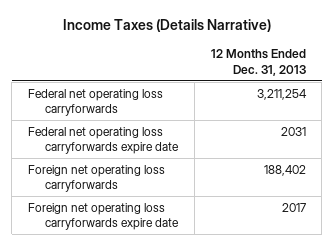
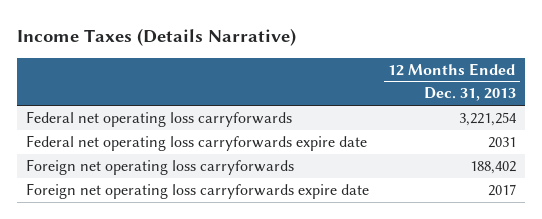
- Federal net operating loss carryforwards | 3,211,254
+ Federal net operating loss carryforwards | 3,221,254

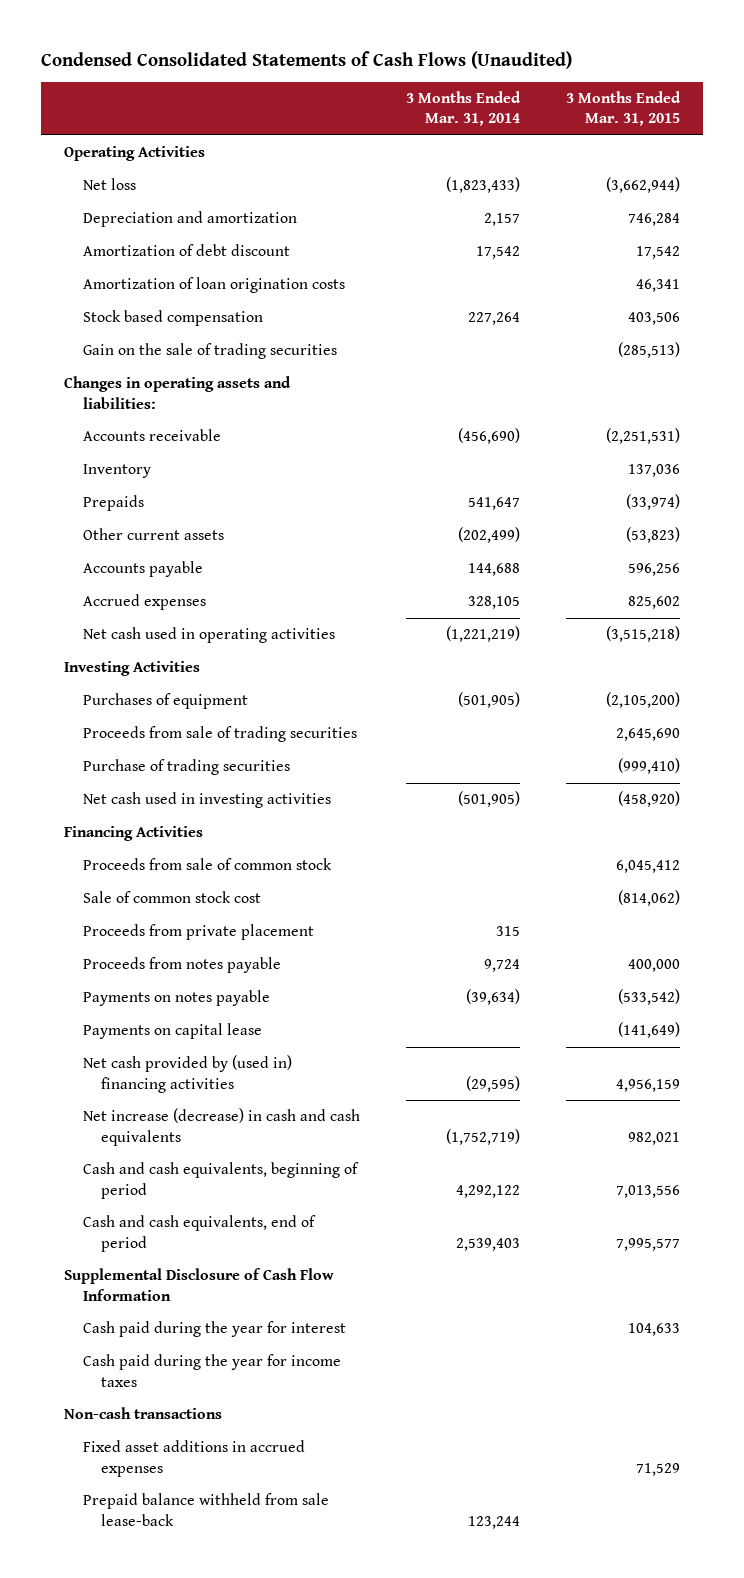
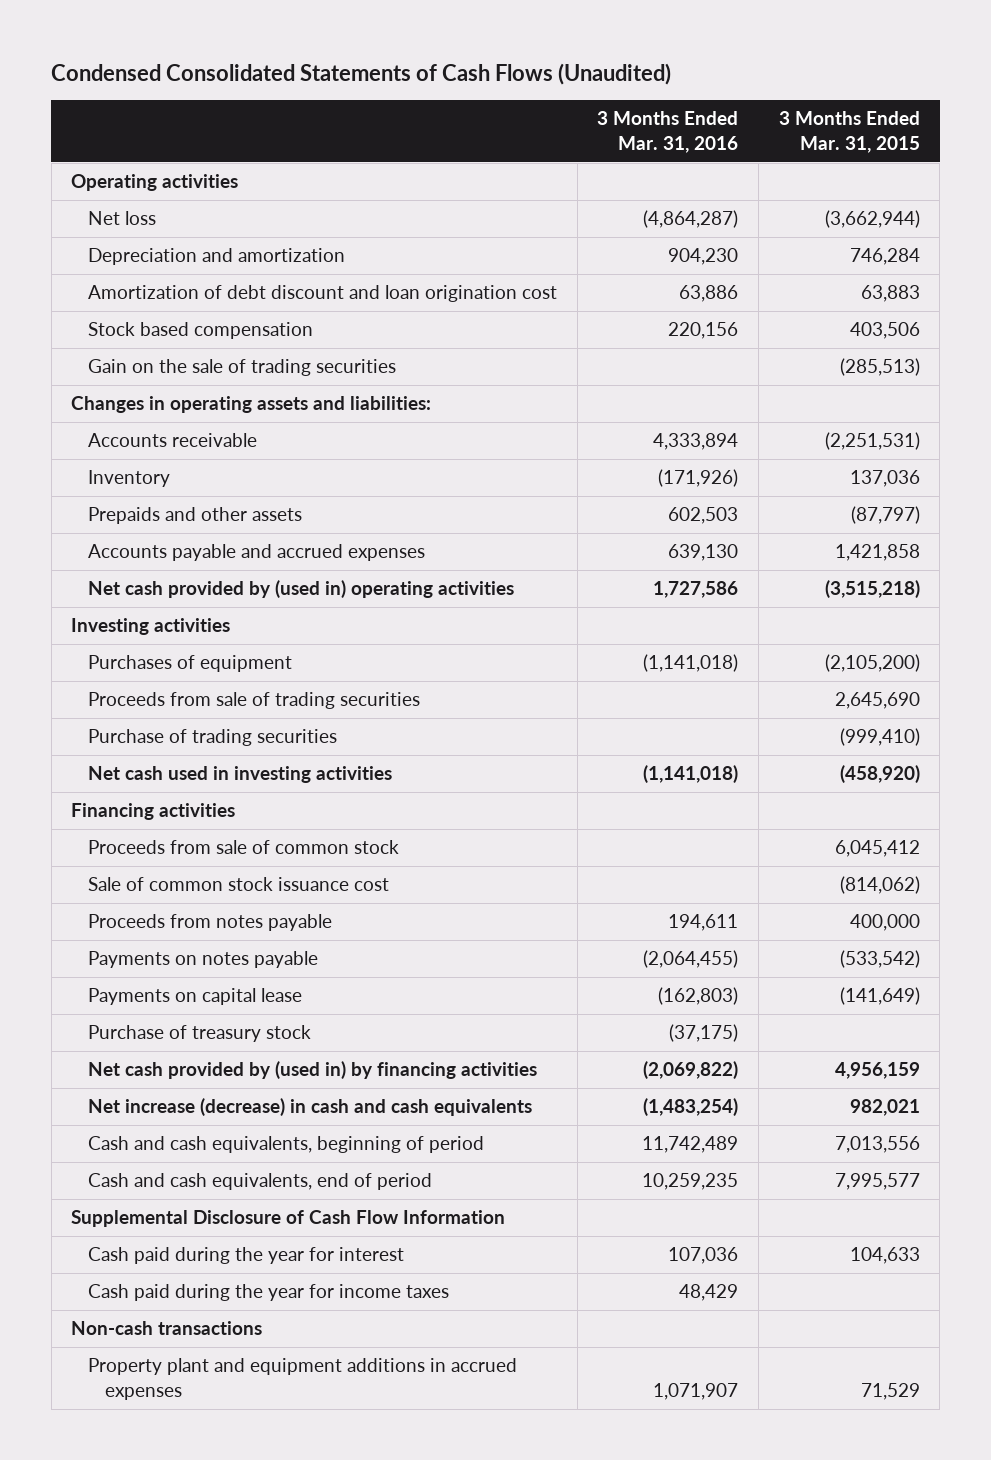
- | 3 Months Ended Mar. 31, 2014 | 3 Months Ended Mar. 31, 2015
+ | 3 Months Ended Mar. 31, 2016 | 3 Months Ended Mar. 31, 2015
- Operating Activities
+ Operating activities
- Amortization of debt discount | 17,542 | 17,542
- Amortization of loan origination costs | | 46,341
+ Amortization of debt discount and loan origination cost | 63,886 | 63,883
- Prepaids | 541,647 | (33,974)
- Other current assets | (202,499) | (53,823)
- Accounts payable | 144,688 | 596,256
- Accrued expenses | 328,105 | 825,602
- Net cash used in operating activities | (1,221,219) | (3,515,218)
- Investing Activities
+ Prepaids and other assets | 602,503 | (87,797)
+ Accounts payable and accrued expenses | 639,130 | 1,421,858
+ Net cash provided by (used in) operating activities | 1,727,586 | (3,515,218)
+ Investing activities
- Financing Activities
+ Financing activities
- Sale of common stock cost | | (814,062)
- Proceeds from private placement | 315 |
+ Sale of common stock issuance cost | | (814,062)
- Net cash provided by (used in) financing activities | (29,595) | 4,956,159
+ Purchase of treasury stock | (37,175) |
+ Net cash provided by (used in) by financing activities | (2,069,822) | 4,956,159
- Fixed asset additions in accrued expenses | | 71,529
- Prepaid balance withheld from sale lease-back | 123,244 |
+ Property plant and equipment additions in accrued expenses | 1,071,907 | 71,529

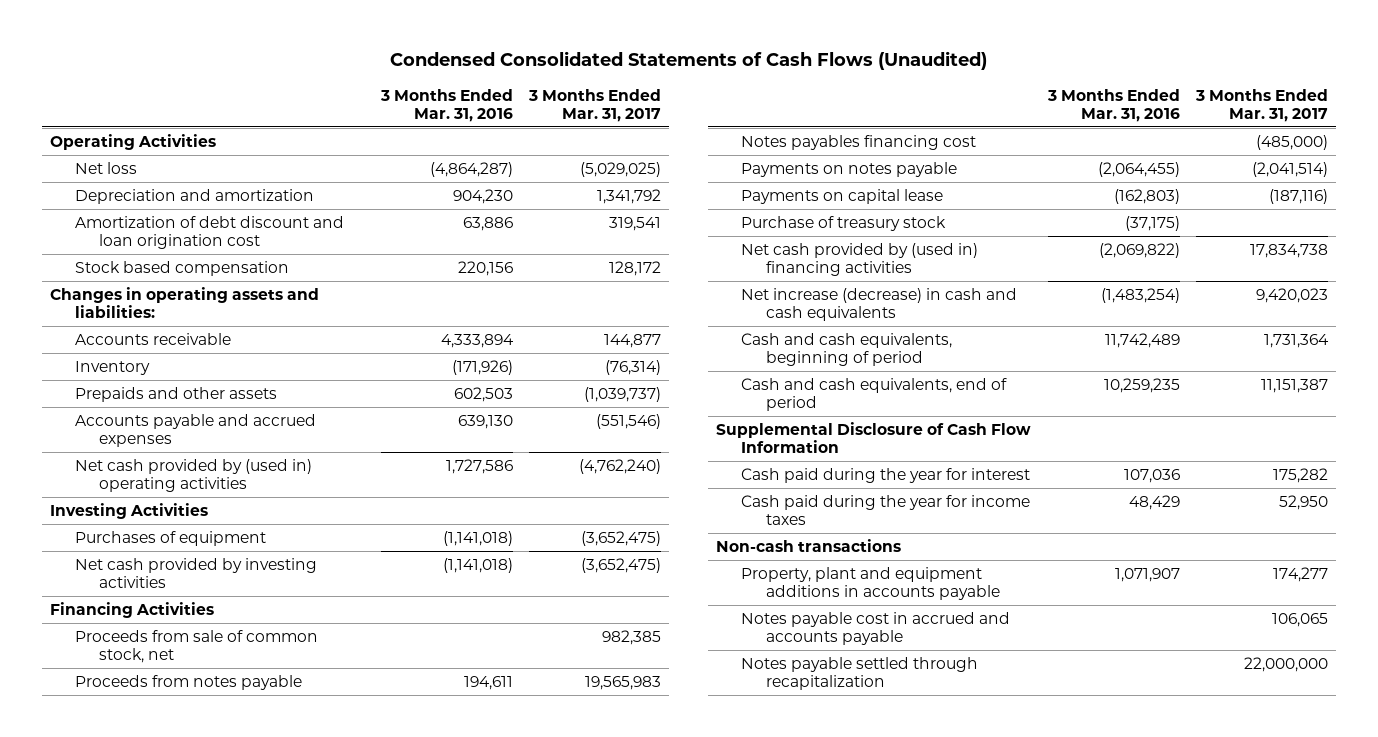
- | 3 Months Ended Mar. 31, 2016 | 3 Months Ended Mar. 31, 2015
+ | 3 Months Ended Mar. 31, 2016 | 3 Months Ended Mar. 31, 2017
- Operating activities
+ Operating Activities
- Gain on the sale of trading securities | | (285,513)
- Investing activities
+ Investing Activities
- Proceeds from sale of trading securities | | 2,645,690
- Purchase of trading securities | | (999,410)
- Net cash used in investing activities | (1,141,018) | (458,920)
- Financing activities
- Proceeds from sale of common stock | | 6,045,412
- Sale of common stock issuance cost | | (814,062)
+ Net cash provided by investing activities | (1,141,018) | (3,652,475)
+ Financing Activities
+ Proceeds from sale of common stock, net | | 982,385
+ Notes payables financing cost | | (485,000)
- Net cash provided by (used in) by financing activities | (2,069,822) | 4,956,159
+ Net cash provided by (used in) financing activities | (2,069,822) | 17,834,738
- Property plant and equipment additions in accrued expenses | 1,071,907 | 71,529
+ Property, plant and equipment additions in accounts payable | 1,071,907 | 174,277
+ Notes payable cost in accrued and accounts payable | | 106,065
+ Notes payable settled through recapitalization | | 22,000,000

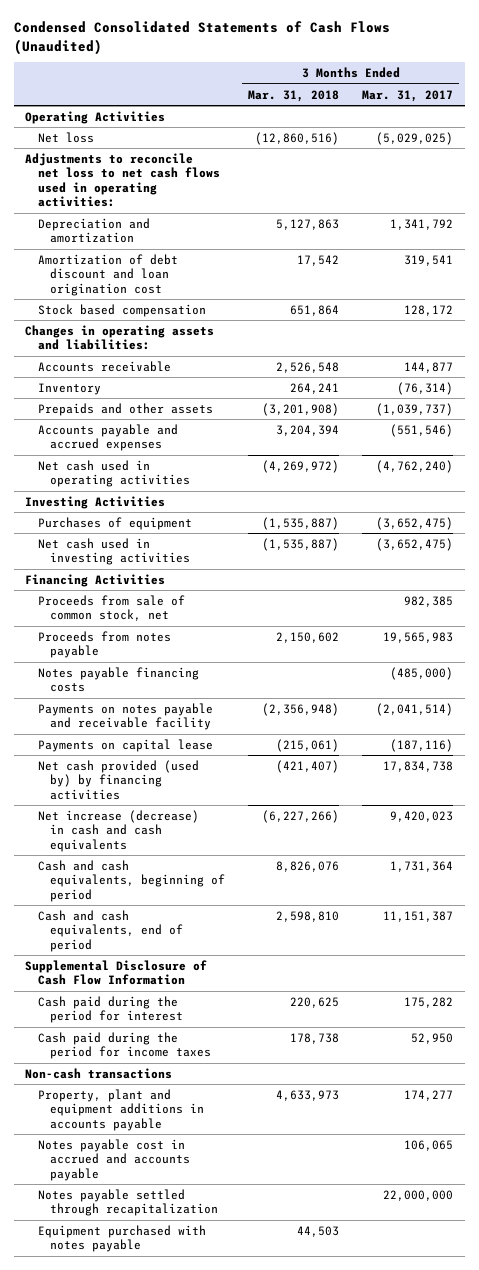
- | 3 Months Ended Mar. 31, 2016 | 3 Months Ended Mar. 31, 2017
+ | 3 Months Ended Mar. 31, 2018 | 3 Months Ended Mar. 31, 2017
+ Adjustments to reconcile net loss to net cash flows used in operating activities:
- Net cash provided by (used in) operating activities | 1,727,586 | (4,762,240)
+ Net cash used in operating activities | (4,269,972) | (4,762,240)
- Net cash provided by investing activities | (1,141,018) | (3,652,475)
+ Net cash used in investing activities | (1,535,887) | (3,652,475)
- Notes payables financing cost | | (485,000)
- Payments on notes payable | (2,064,455) | (2,041,514)
+ Notes payable financing costs | | (485,000)
+ Payments on notes payable and receivable facility | (2,356,948) | (2,041,514)
- Purchase of treasury stock | (37,175) |
- Net cash provided by (used in) financing activities | (2,069,822) | 17,834,738
+ Net cash provided (used by) by financing activities | (421,407) | 17,834,738
- Cash paid during the year for interest | 107,036 | 175,282
- Cash paid during the year for income taxes | 48,429 | 52,950
+ Cash paid during the period for interest | 220,625 | 175,282
+ Cash paid during the period for income taxes | 178,738 | 52,950
+ Equipment purchased with notes payable | 44,503 |

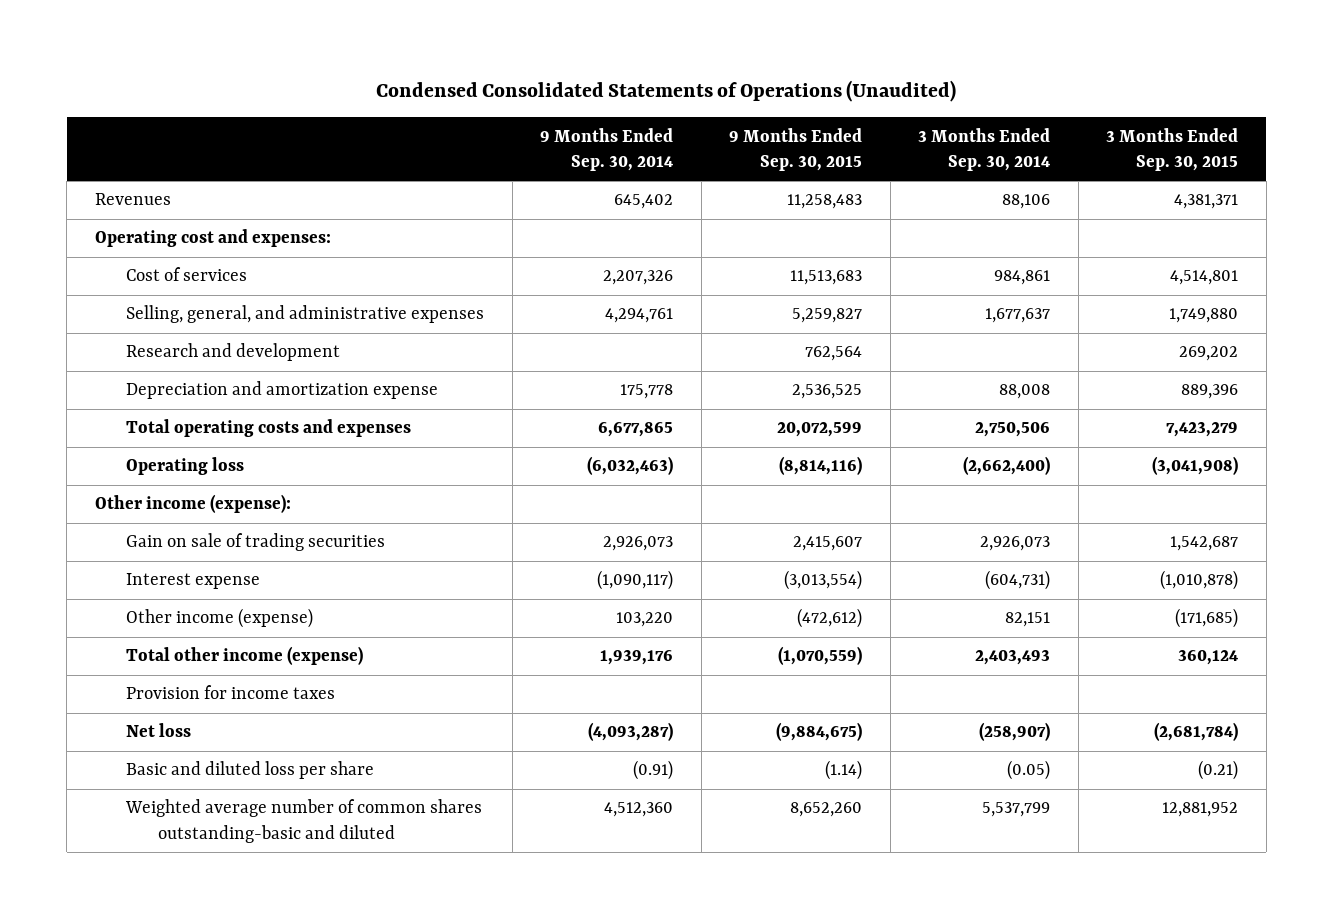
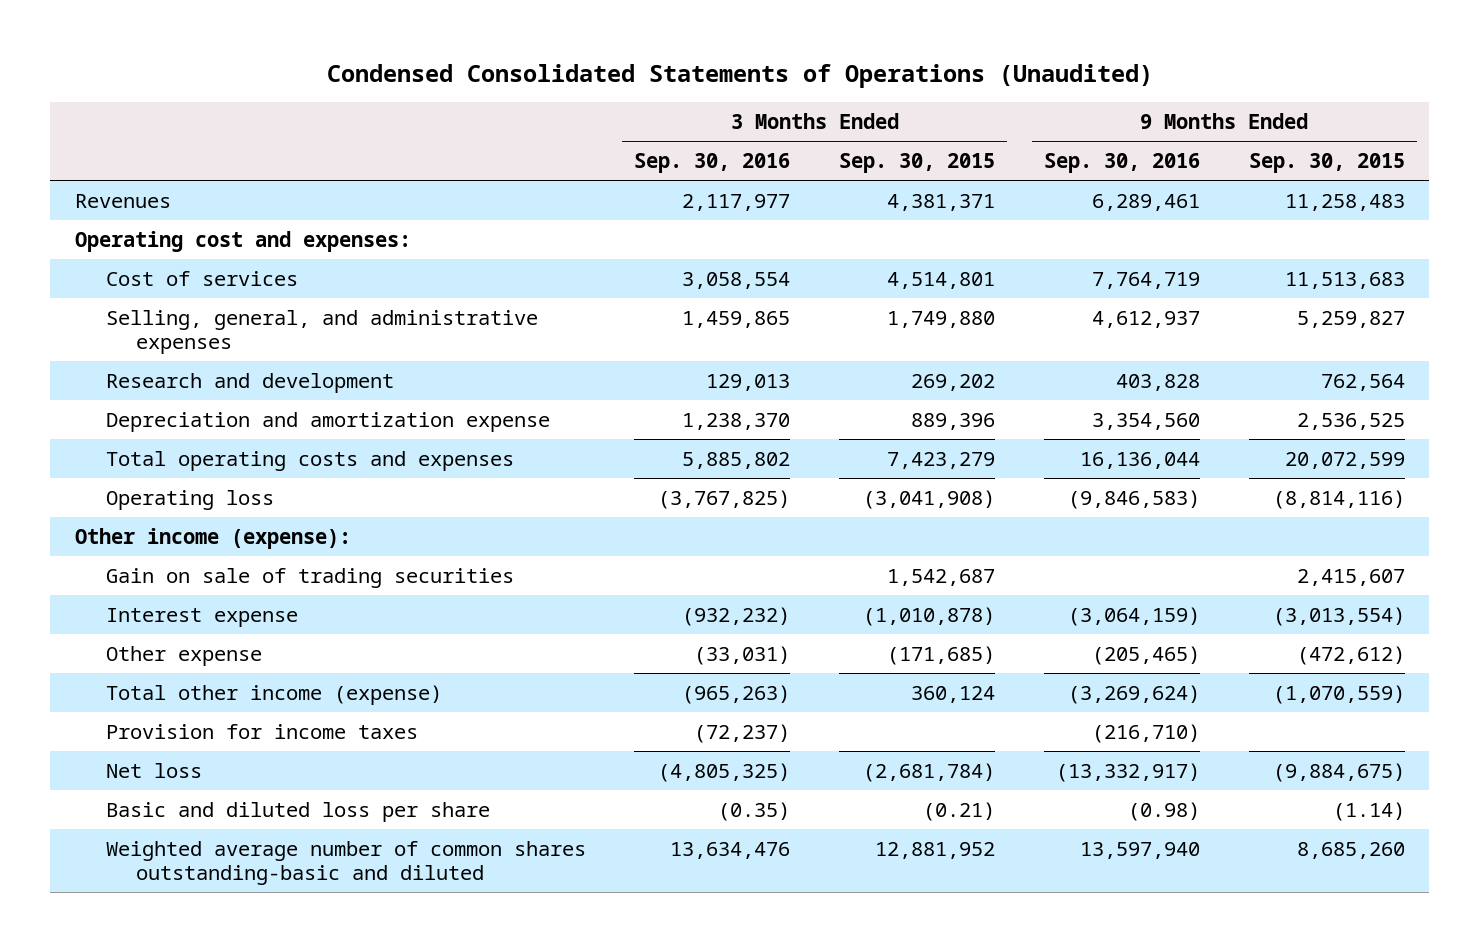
- | 9 Months Ended Sep. 30, 2014 | 9 Months Ended Sep. 30, 2015 | 3 Months Ended Sep. 30, 2014 | 3 Months Ended Sep. 30, 2015
+ | 3 Months Ended Sep. 30, 2016 | 3 Months Ended Sep. 30, 2015 | 9 Months Ended Sep. 30, 2016 | 9 Months Ended Sep. 30, 2015
- Other income (expense) | 103,220 | (472,612) | 82,151 | (171,685)
+ Other expense | (33,031) | (171,685) | (205,465) | (472,612)
- Weighted average number of common shares outstanding-basic and diluted | 4,512,360 | 8,652,260 | 5,537,799 | 12,881,952
+ Weighted average number of common shares outstanding-basic and diluted | 13,634,476 | 12,881,952 | 13,597,940 | 8,685,260

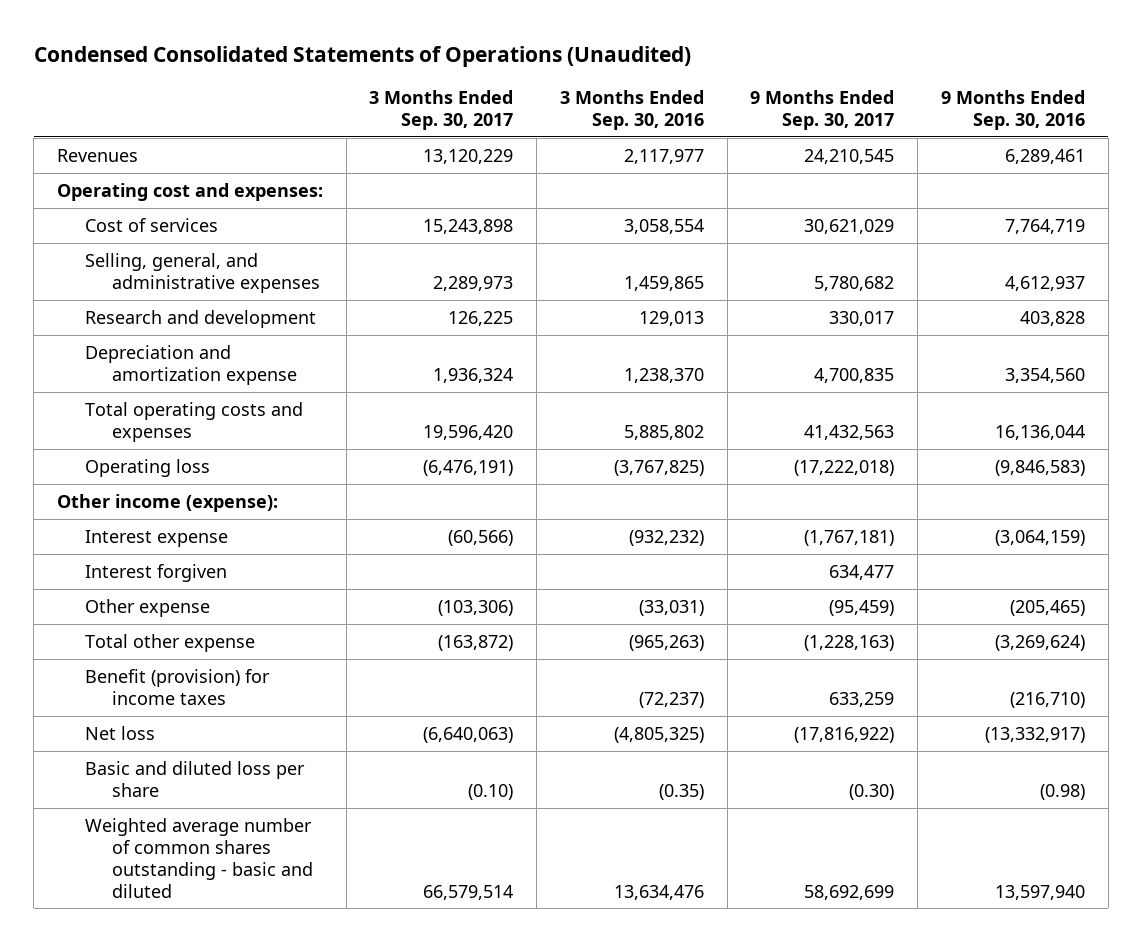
- | 3 Months Ended Sep. 30, 2016 | 3 Months Ended Sep. 30, 2015 | 9 Months Ended Sep. 30, 2016 | 9 Months Ended Sep. 30, 2015
+ | 3 Months Ended Sep. 30, 2017 | 3 Months Ended Sep. 30, 2016 | 9 Months Ended Sep. 30, 2017 | 9 Months Ended Sep. 30, 2016
- Gain on sale of trading securities | | 1,542,687 | | 2,415,607
+ Interest forgiven | | | 634,477 |
- Total other income (expense) | (965,263) | 360,124 | (3,269,624) | (1,070,559)
- Provision for income taxes | (72,237) | | (216,710) |
+ Total other expense | (163,872) | (965,263) | (1,228,163) | (3,269,624)
+ Benefit (provision) for income taxes | | (72,237) | 633,259 | (216,710)
- Weighted average number of common shares outstanding-basic and diluted | 13,634,476 | 12,881,952 | 13,597,940 | 8,685,260
+ Weighted average number of common shares outstanding - basic and diluted | 66,579,514 | 13,634,476 | 58,692,699 | 13,597,940

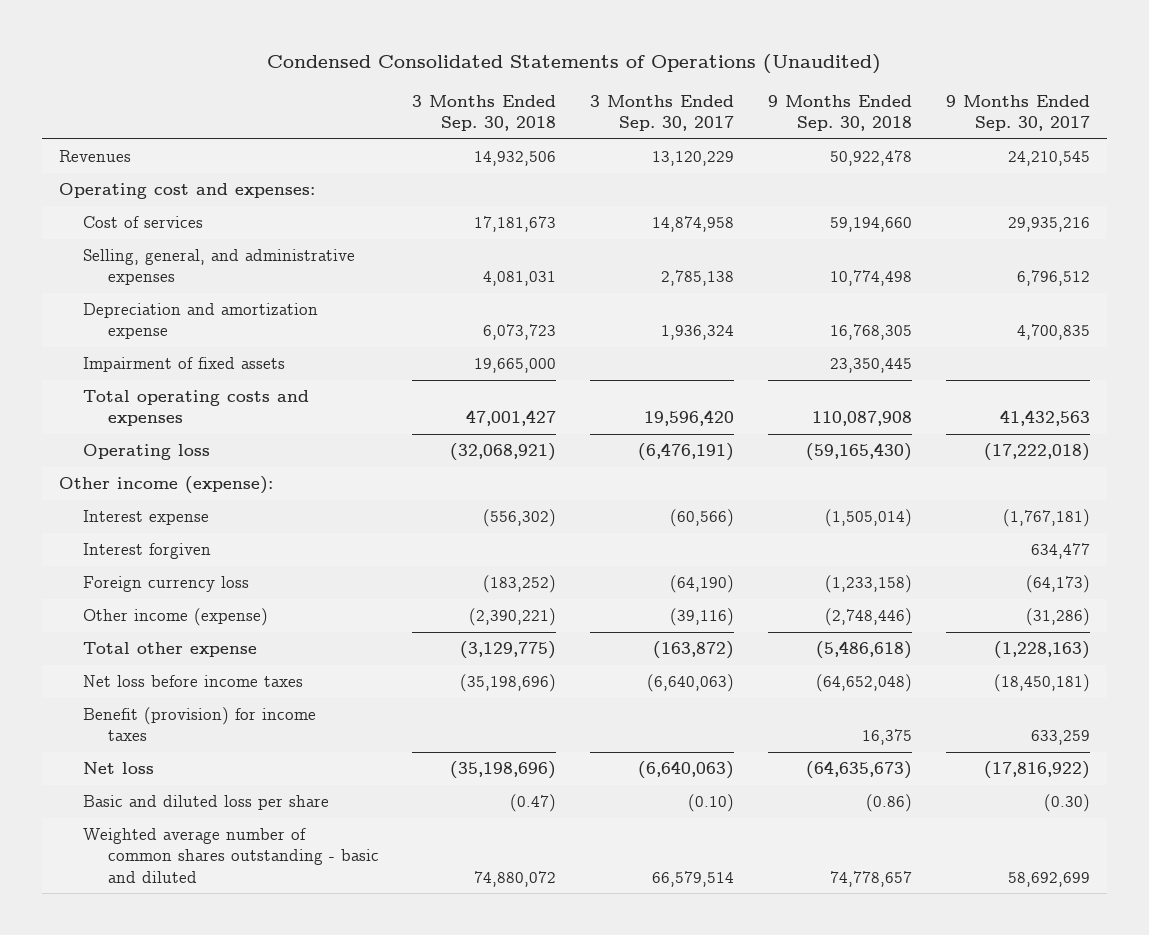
- | 3 Months Ended Sep. 30, 2017 | 3 Months Ended Sep. 30, 2016 | 9 Months Ended Sep. 30, 2017 | 9 Months Ended Sep. 30, 2016
+ | 3 Months Ended Sep. 30, 2018 | 3 Months Ended Sep. 30, 2017 | 9 Months Ended Sep. 30, 2018 | 9 Months Ended Sep. 30, 2017
- Cost of services | 15,243,898 | 3,058,554 | 30,621,029 | 7,764,719
- Selling, general, and administrative expenses | 2,289,973 | 1,459,865 | 5,780,682 | 4,612,937
- Research and development | 126,225 | 129,013 | 330,017 | 403,828
+ Cost of services | 17,181,673 | 14,874,958 | 59,194,660 | 29,935,216
+ Selling, general, and administrative expenses | 4,081,031 | 2,785,138 | 10,774,498 | 6,796,512
+ Impairment of fixed assets | 19,665,000 | | 23,350,445 |
- Other expense | (103,306) | (33,031) | (95,459) | (205,465)
+ Foreign currency loss | (183,252) | (64,190) | (1,233,158) | (64,173)
+ Other income (expense) | (2,390,221) | (39,116) | (2,748,446) | (31,286)
+ Net loss before income taxes | (35,198,696) | (6,640,063) | (64,652,048) | (18,450,181)

